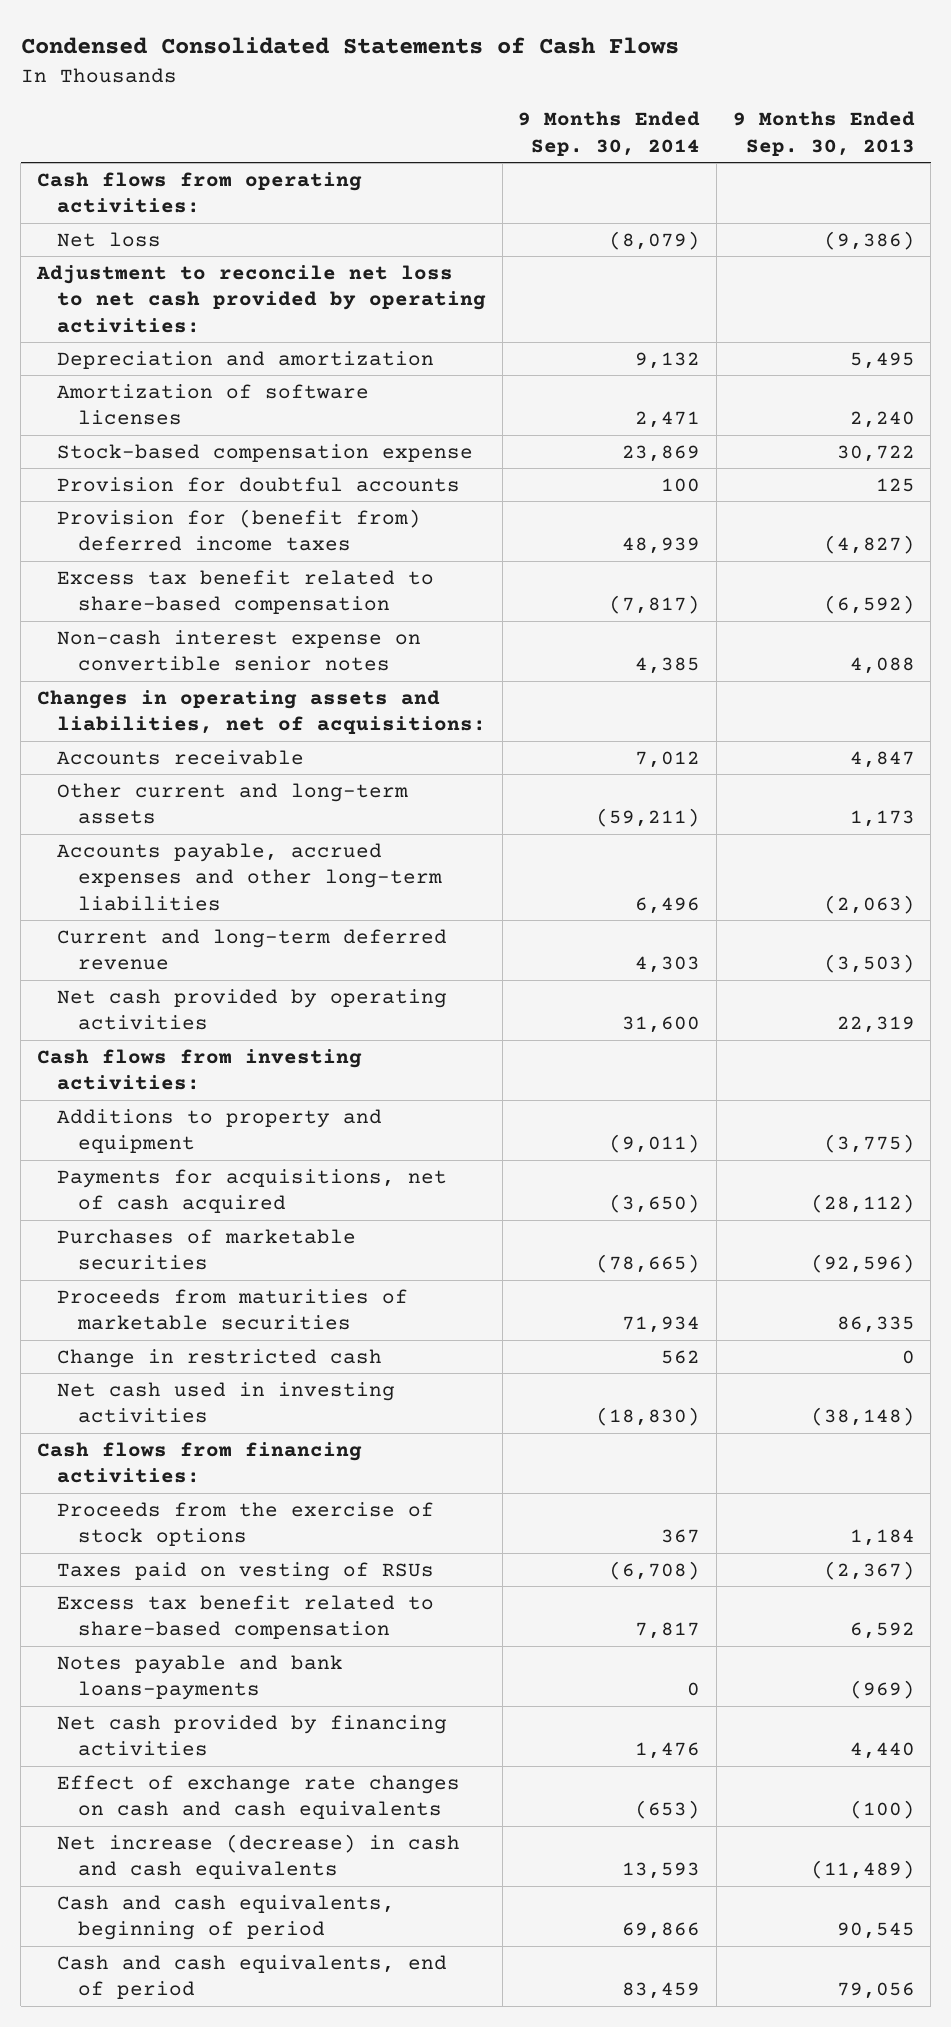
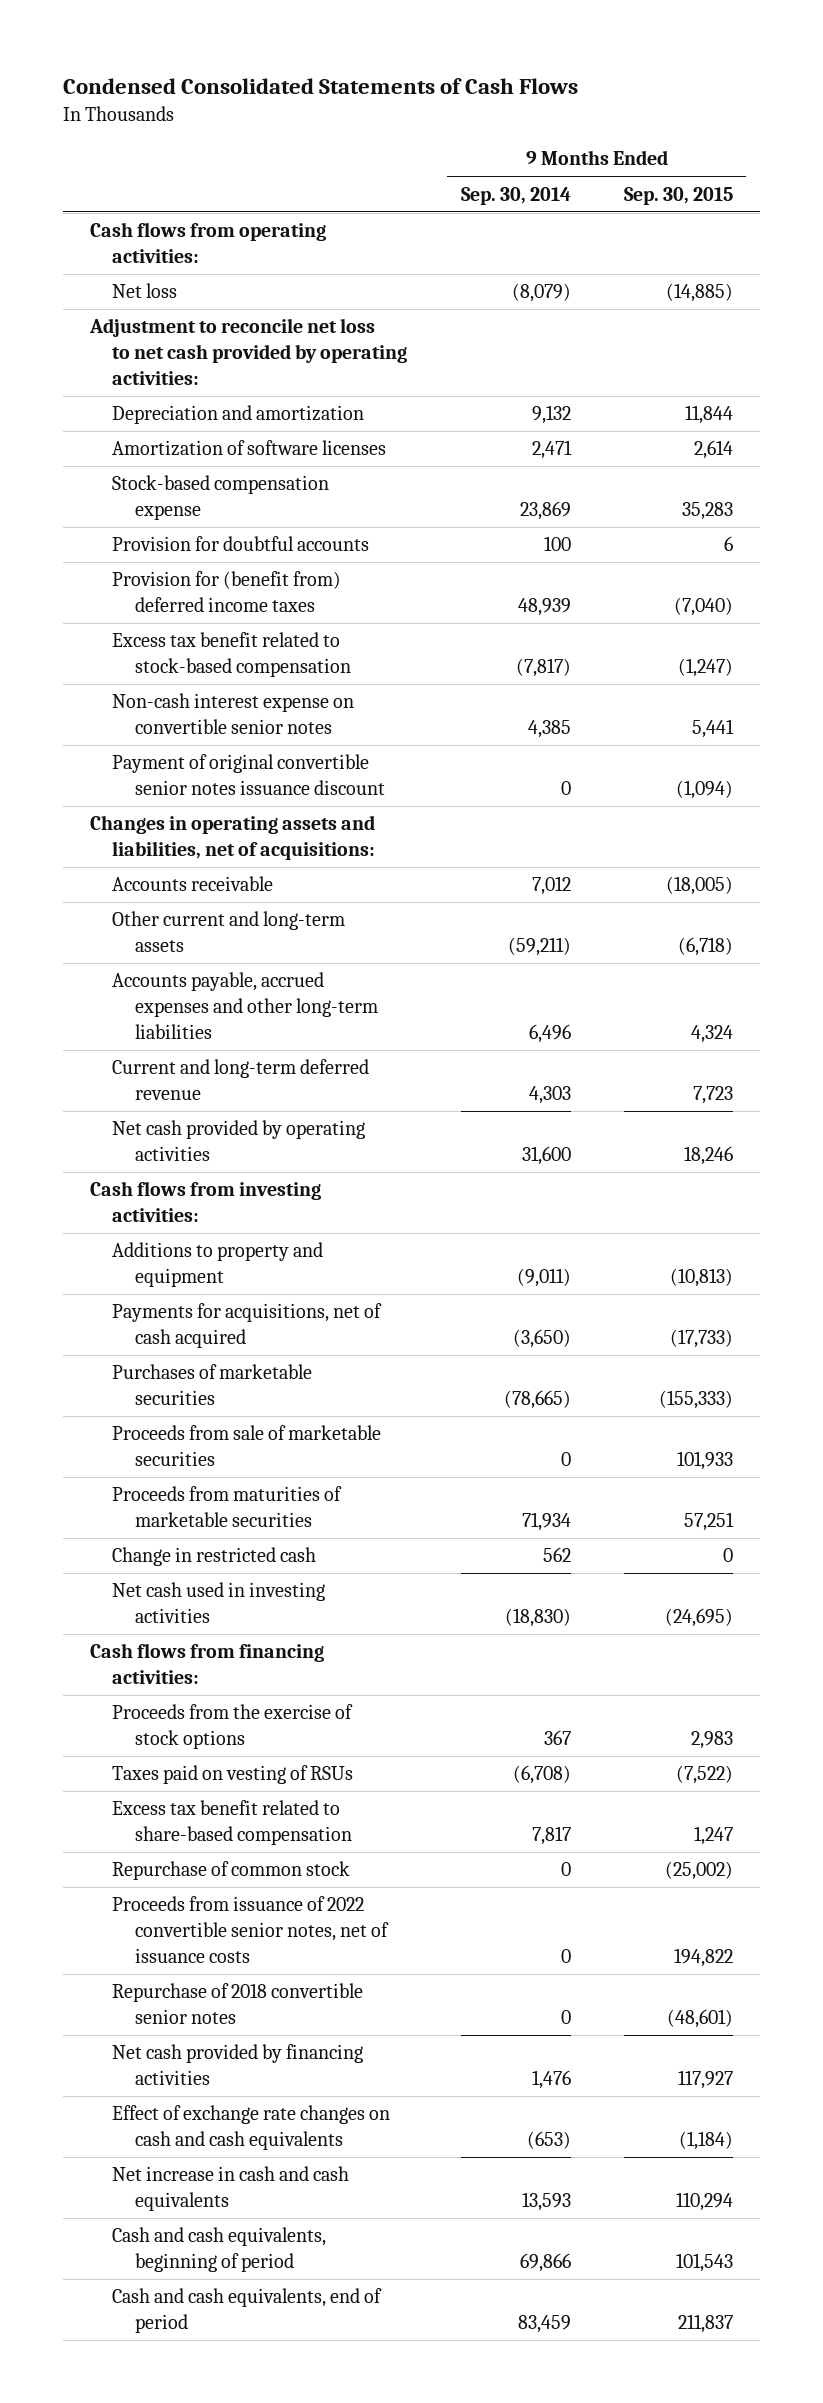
- | 9 Months Ended Sep. 30, 2014 | 9 Months Ended Sep. 30, 2013
+ | 9 Months Ended Sep. 30, 2014 | 9 Months Ended Sep. 30, 2015
- Excess tax benefit related to share-based compensation | (7,817) | (6,592)
+ Excess tax benefit related to stock-based compensation | (7,817) | (1,247)
+ Payment of original convertible senior notes issuance discount | 0 | (1,094)
+ Proceeds from sale of marketable securities | 0 | 101,933
- Notes payable and bank loans-payments | 0 | (969)
+ Repurchase of common stock | 0 | (25,002)
+ Proceeds from issuance of 2022 convertible senior notes, net of issuance costs | 0 | 194,822
+ Repurchase of 2018 convertible senior notes | 0 | (48,601)
- Net increase (decrease) in cash and cash equivalents | 13,593 | (11,489)
+ Net increase in cash and cash equivalents | 13,593 | 110,294

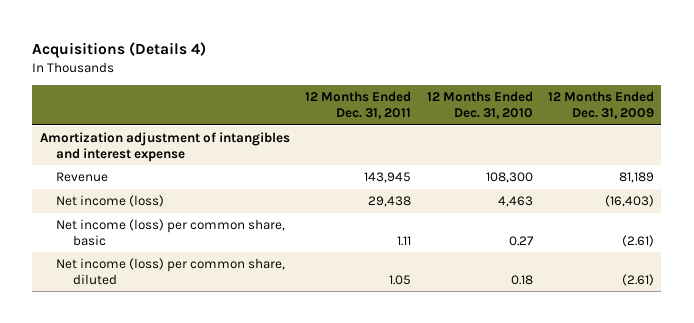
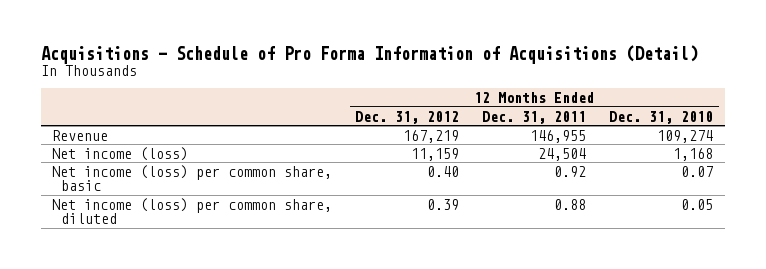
- Acquisitions (Details 4)
+ Acquisitions - Schedule of Pro Forma Information of Acquisitions (Detail)
- | 12 Months Ended Dec. 31, 2011 | 12 Months Ended Dec. 31, 2010 | 12 Months Ended Dec. 31, 2009
+ | 12 Months Ended Dec. 31, 2012 | 12 Months Ended Dec. 31, 2011 | 12 Months Ended Dec. 31, 2010
- Amortization adjustment of intangibles and interest expense
- Revenue | 143,945 | 108,300 | 81,189
- Net income (loss) | 29,438 | 4,463 | (16,403)
- Net income (loss) per common share, basic | 1.11 | 0.27 | (2.61)
- Net income (loss) per common share, diluted | 1.05 | 0.18 | (2.61)
+ Revenue | 167,219 | 146,955 | 109,274
+ Net income (loss) | 11,159 | 24,504 | 1,168
+ Net income (loss) per common share, basic | 0.40 | 0.92 | 0.07
+ Net income (loss) per common share, diluted | 0.39 | 0.88 | 0.05

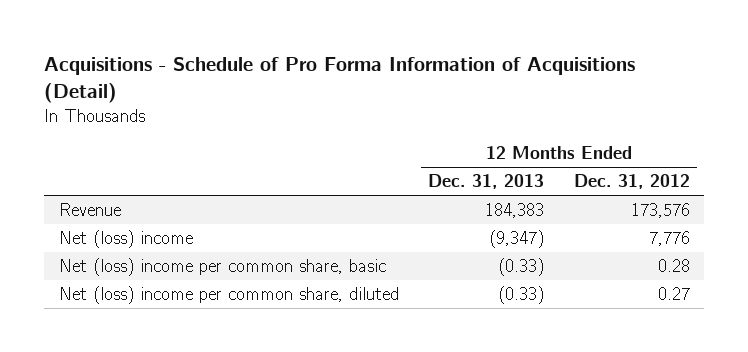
- | 12 Months Ended Dec. 31, 2012 | 12 Months Ended Dec. 31, 2011 | 12 Months Ended Dec. 31, 2010
+ | 12 Months Ended Dec. 31, 2013 | 12 Months Ended Dec. 31, 2012
- Revenue | 167,219 | 146,955 | 109,274
- Net income (loss) | 11,159 | 24,504 | 1,168
- Net income (loss) per common share, basic | 0.40 | 0.92 | 0.07
- Net income (loss) per common share, diluted | 0.39 | 0.88 | 0.05
+ Revenue | 184,383 | 173,576
+ Net (loss) income | (9,347) | 7,776
+ Net (loss) income per common share, basic | (0.33) | 0.28
+ Net (loss) income per common share, diluted | (0.33) | 0.27

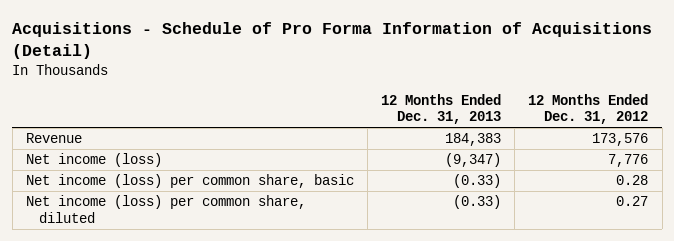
- Net (loss) income | (9,347) | 7,776
- Net (loss) income per common share, basic | (0.33) | 0.28
- Net (loss) income per common share, diluted | (0.33) | 0.27
+ Net income (loss) | (9,347) | 7,776
+ Net income (loss) per common share, basic | (0.33) | 0.28
+ Net income (loss) per common share, diluted | (0.33) | 0.27

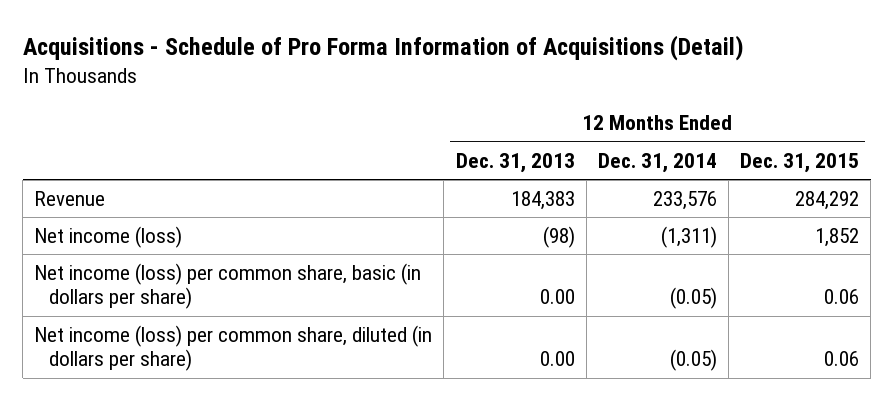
- | 12 Months Ended Dec. 31, 2013 | 12 Months Ended Dec. 31, 2012
+ | 12 Months Ended Dec. 31, 2013 | 12 Months Ended Dec. 31, 2014 | 12 Months Ended Dec. 31, 2015
- Net income (loss) | (9,347) | 7,776
- Net income (loss) per common share, basic | (0.33) | 0.28
- Net income (loss) per common share, diluted | (0.33) | 0.27
+ Net income (loss) | (98) | (1,311) | 1,852
+ Net income (loss) per common share, basic (in dollars per share) | 0.00 | (0.05) | 0.06
+ Net income (loss) per common share, diluted (in dollars per share) | 0.00 | (0.05) | 0.06

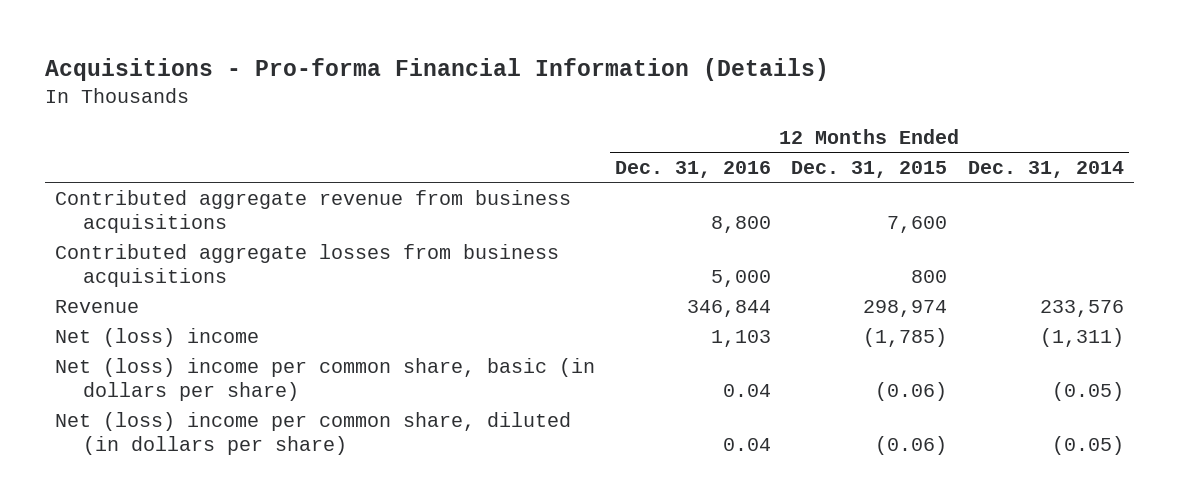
- Acquisitions - Schedule of Pro Forma Information of Acquisitions (Detail)
+ Acquisitions - Pro-forma Financial Information (Details)
- | 12 Months Ended Dec. 31, 2013 | 12 Months Ended Dec. 31, 2014 | 12 Months Ended Dec. 31, 2015
+ | 12 Months Ended Dec. 31, 2016 | 12 Months Ended Dec. 31, 2015 | 12 Months Ended Dec. 31, 2014
- Revenue | 184,383 | 233,576 | 284,292
- Net income (loss) | (98) | (1,311) | 1,852
- Net income (loss) per common share, basic (in dollars per share) | 0.00 | (0.05) | 0.06
- Net income (loss) per common share, diluted (in dollars per share) | 0.00 | (0.05) | 0.06
+ Contributed aggregate revenue from business acquisitions | 8,800 | 7,600 |
+ Contributed aggregate losses from business acquisitions | 5,000 | 800 |
+ Revenue | 346,844 | 298,974 | 233,576
+ Net (loss) income | 1,103 | (1,785) | (1,311)
+ Net (loss) income per common share, basic (in dollars per share) | 0.04 | (0.06) | (0.05)
+ Net (loss) income per common share, diluted (in dollars per share) | 0.04 | (0.06) | (0.05)

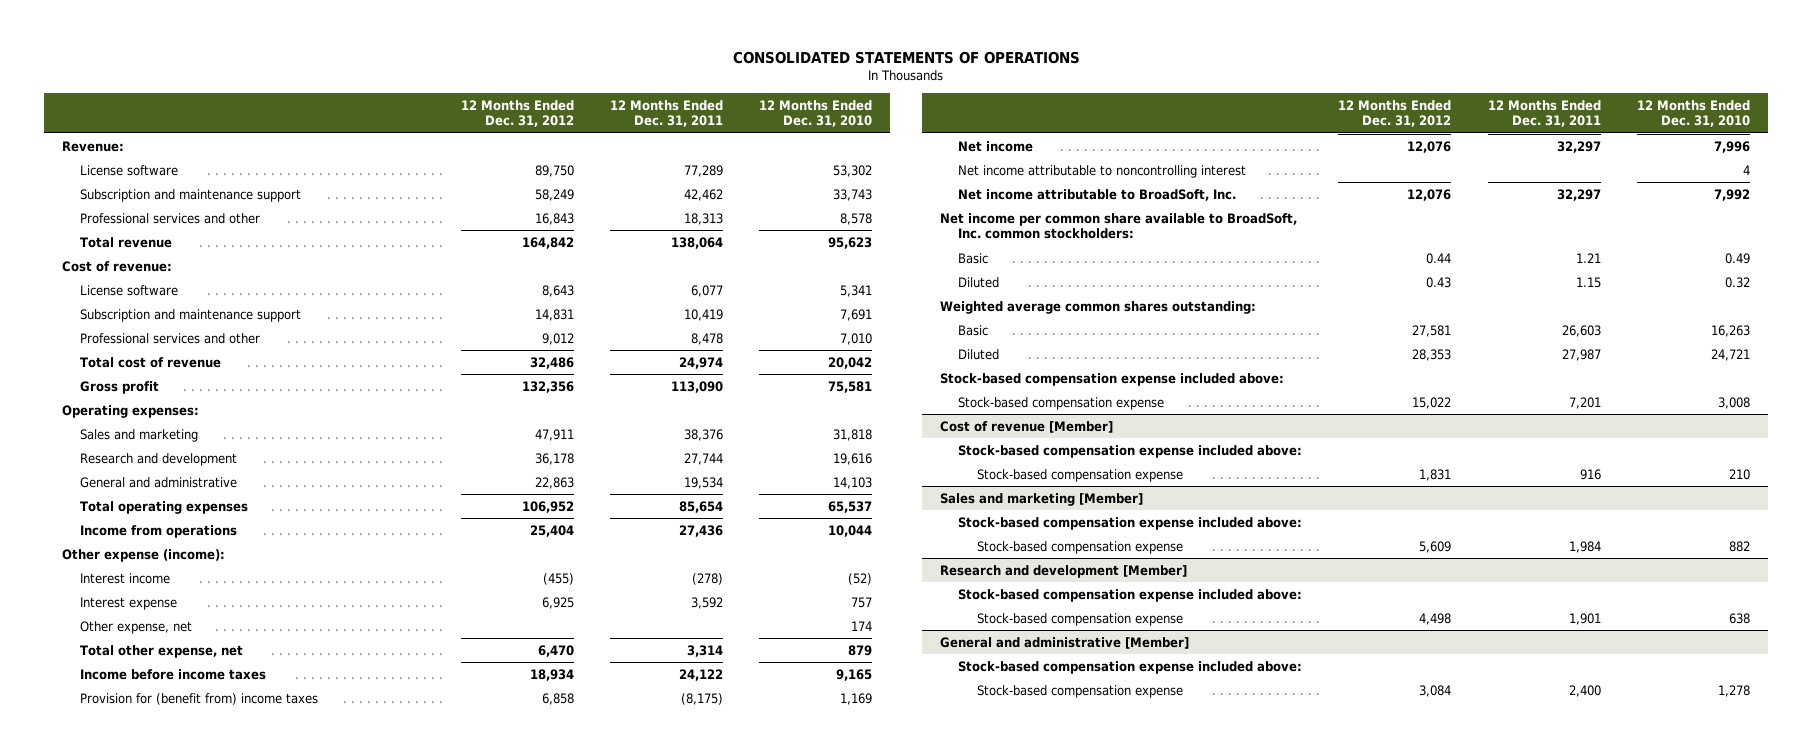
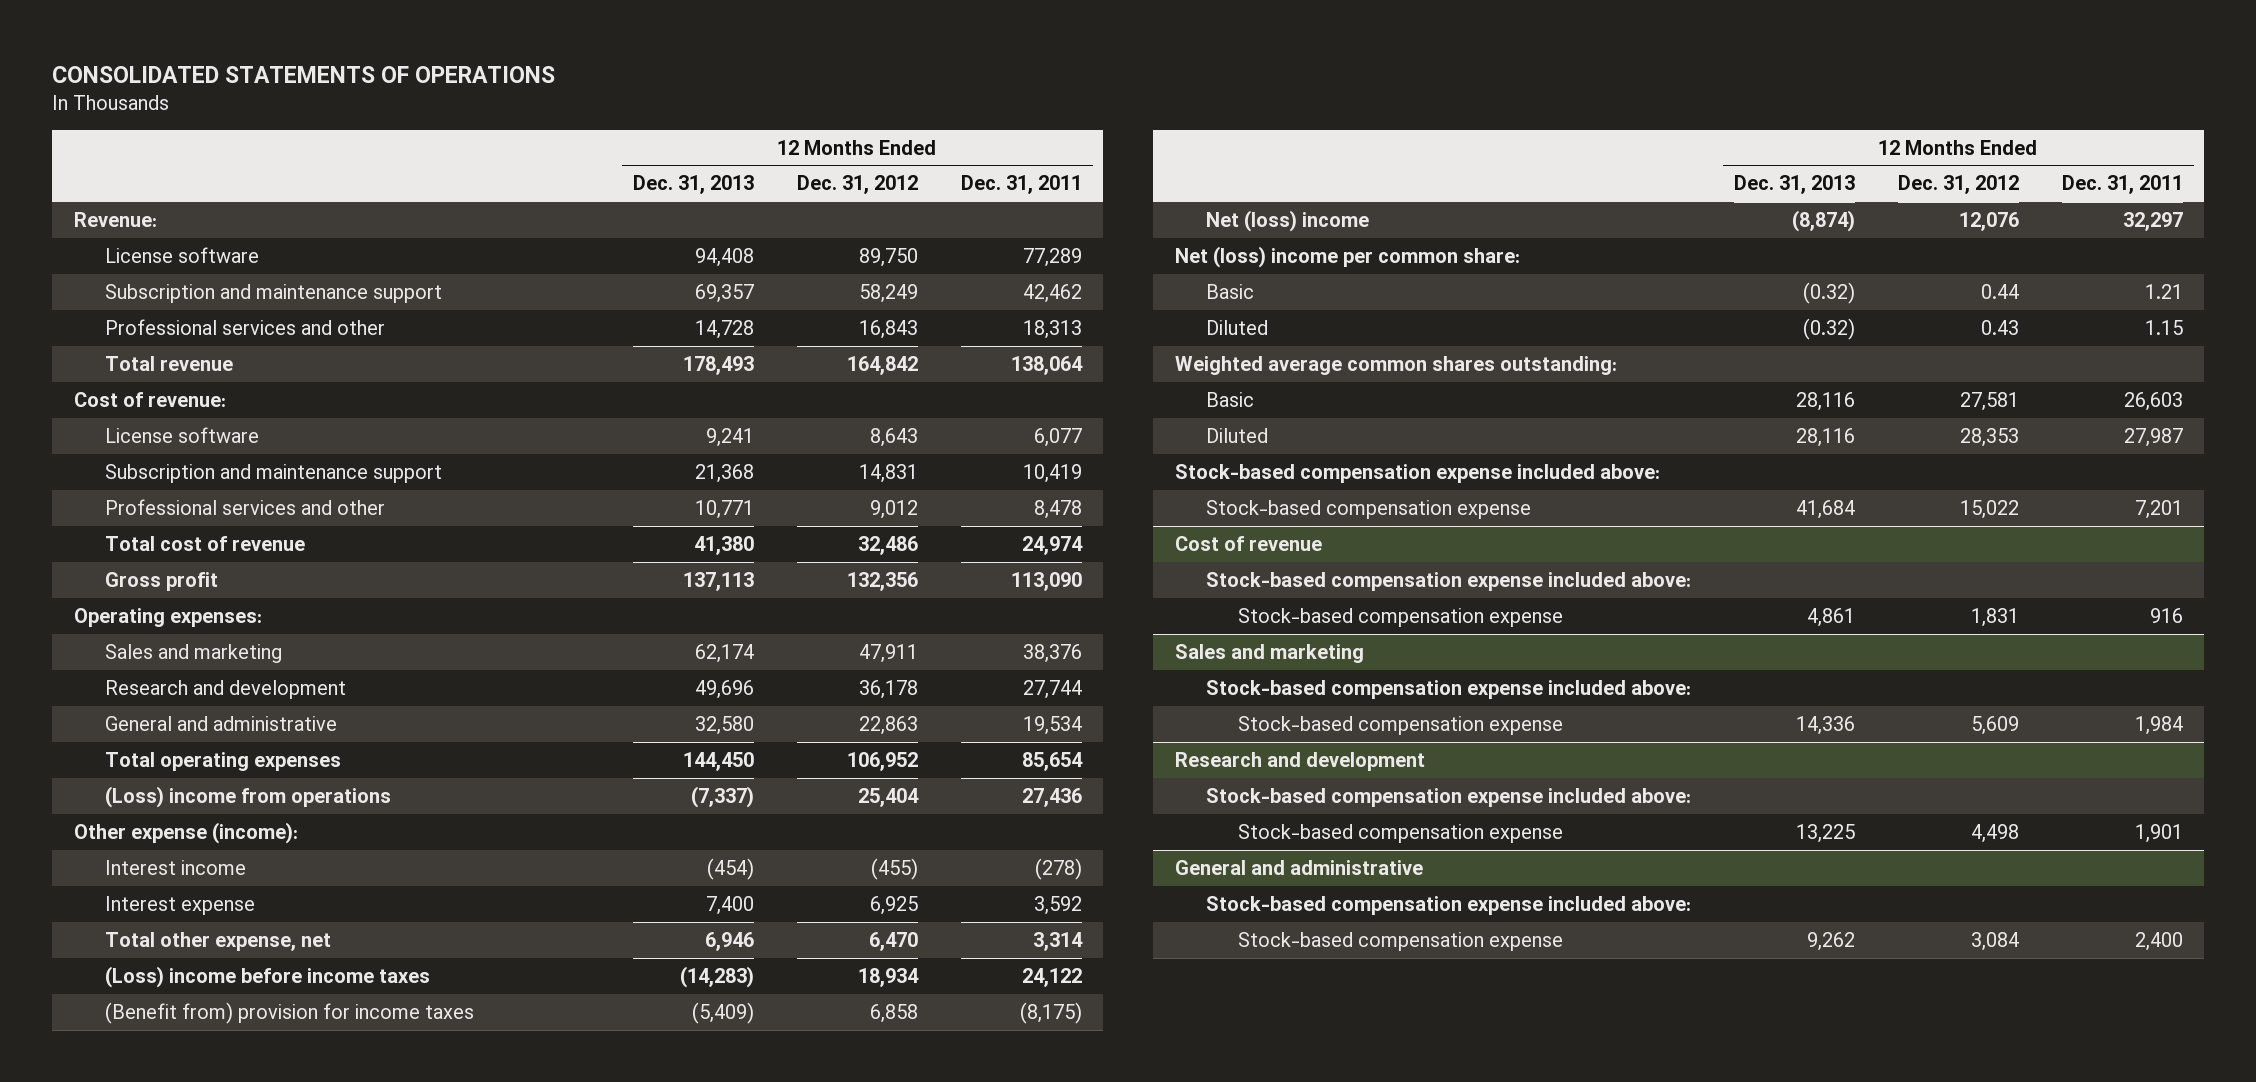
- | 12 Months Ended Dec. 31, 2012 | 12 Months Ended Dec. 31, 2011 | 12 Months Ended Dec. 31, 2010
+ | 12 Months Ended Dec. 31, 2013 | 12 Months Ended Dec. 31, 2012 | 12 Months Ended Dec. 31, 2011
- Income from operations | 25,404 | 27,436 | 10,044
+ (Loss) income from operations | (7,337) | 25,404 | 27,436
- Other expense, net | | | 174
- Income before income taxes | 18,934 | 24,122 | 9,165
- Provision for (benefit from) income taxes | 6,858 | (8,175) | 1,169
- Net income | 12,076 | 32,297 | 7,996
- Net income attributable to noncontrolling interest | | | 4
- Net income attributable to BroadSoft, Inc. | 12,076 | 32,297 | 7,992
- Net income per common share available to BroadSoft, Inc. common stockholders:
+ (Loss) income before income taxes | (14,283) | 18,934 | 24,122
+ (Benefit from) provision for income taxes | (5,409) | 6,858 | (8,175)
+ Net (loss) income | (8,874) | 12,076 | 32,297
+ Net (loss) income per common share:
- Cost of revenue [Member]
+ Cost of revenue
- Sales and marketing [Member]
+ Sales and marketing
- Research and development [Member]
+ Research and development
- General and administrative [Member]
+ General and administrative

